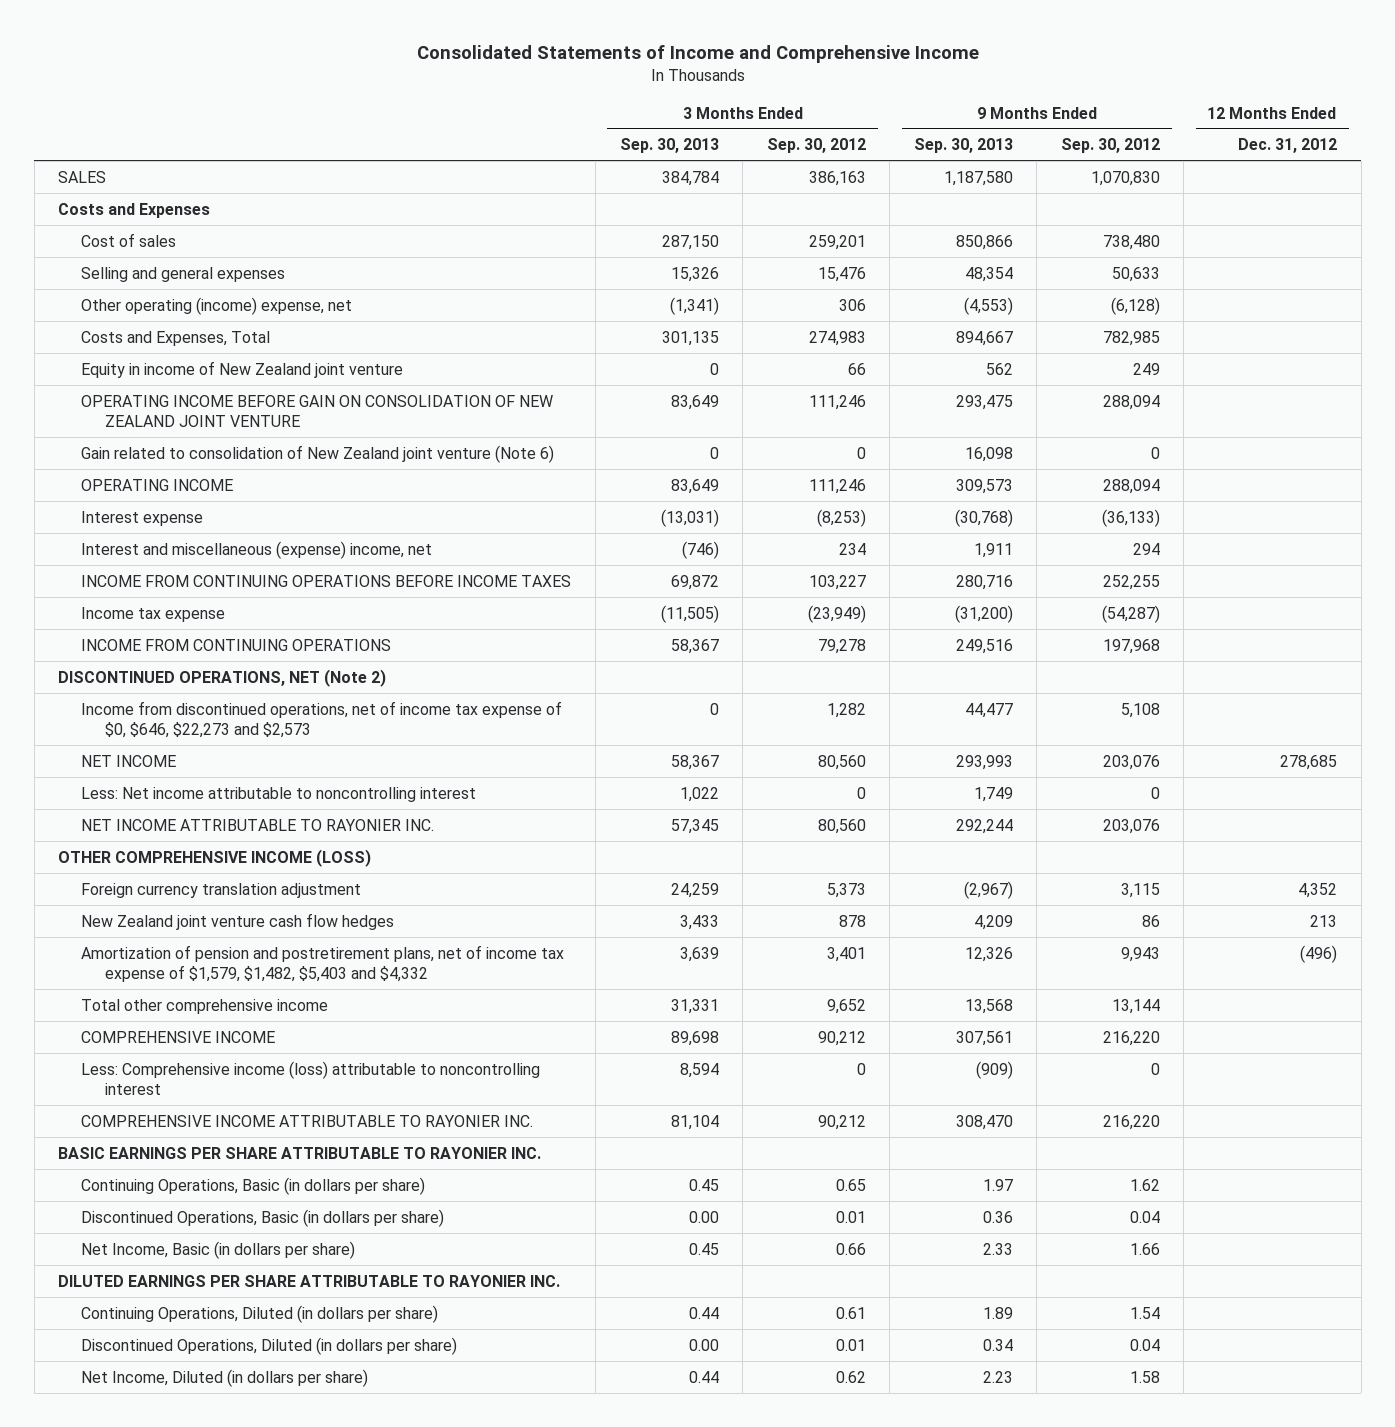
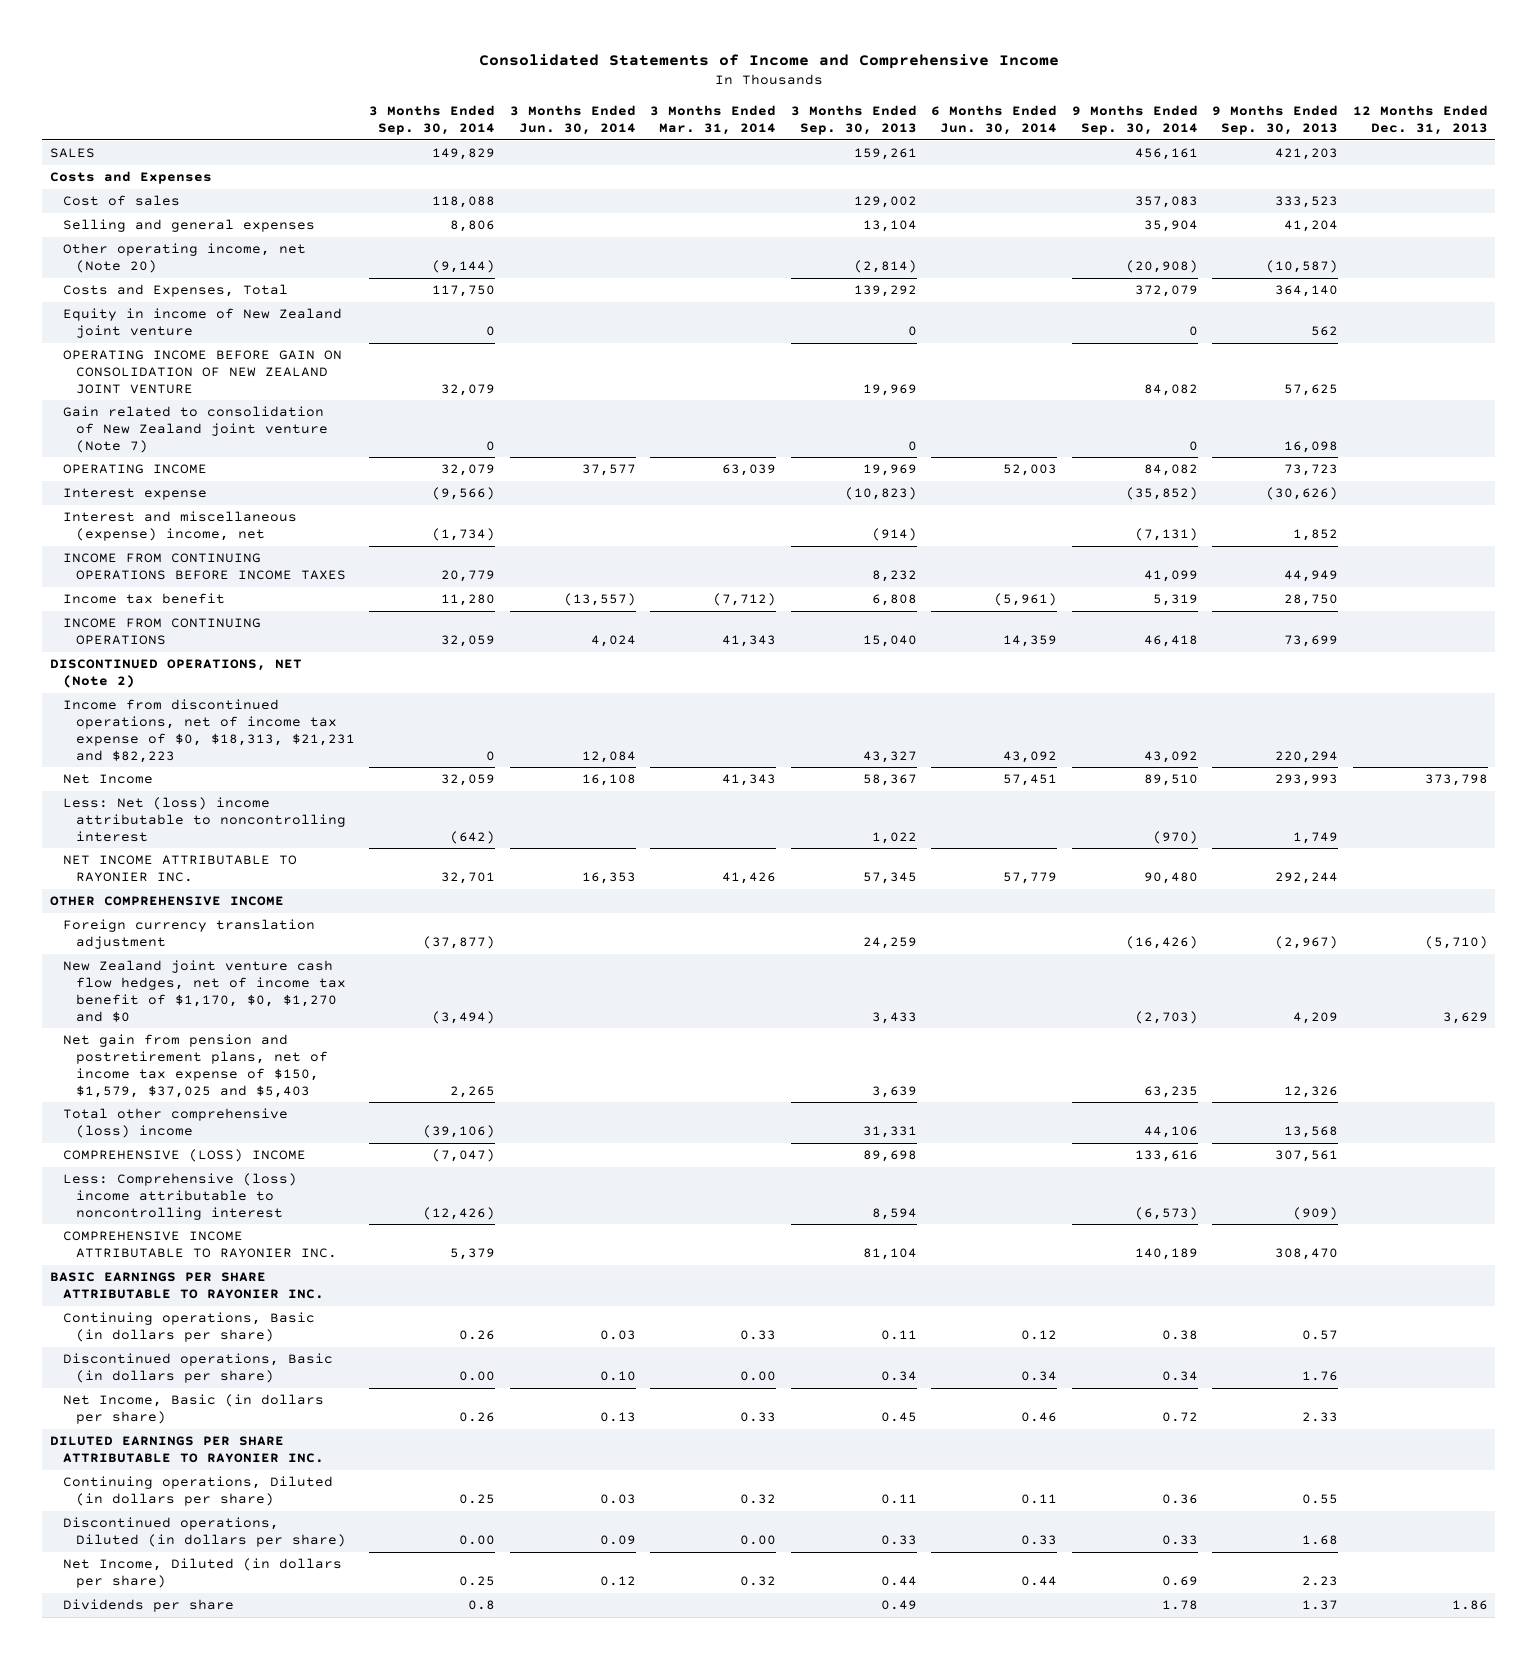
- | 3 Months Ended Sep. 30, 2013 | 3 Months Ended Sep. 30, 2012 | 9 Months Ended Sep. 30, 2013 | 9 Months Ended Sep. 30, 2012 | 12 Months Ended Dec. 31, 2012
+ | 3 Months Ended Sep. 30, 2014 | 3 Months Ended Jun. 30, 2014 | 3 Months Ended Mar. 31, 2014 | 3 Months Ended Sep. 30, 2013 | 6 Months Ended Jun. 30, 2014 | 9 Months Ended Sep. 30, 2014 | 9 Months Ended Sep. 30, 2013 | 12 Months Ended Dec. 31, 2013
- SALES | 384,784 | 386,163 | 1,187,580 | 1,070,830 |
+ SALES | 149,829 | | | 159,261 | | 456,161 | 421,203 |
- Cost of sales | 287,150 | 259,201 | 850,866 | 738,480 |
- Selling and general expenses | 15,326 | 15,476 | 48,354 | 50,633 |
- Other operating (income) expense, net | (1,341) | 306 | (4,553) | (6,128) |
- Costs and Expenses, Total | 301,135 | 274,983 | 894,667 | 782,985 |
+ Cost of sales | 118,088 | | | 129,002 | | 357,083 | 333,523 |
+ Selling and general expenses | 8,806 | | | 13,104 | | 35,904 | 41,204 |
+ Other operating income, net (Note 20) | (9,144) | | | (2,814) | | (20,908) | (10,587) |
+ Costs and Expenses, Total | 117,750 | | | 139,292 | | 372,079 | 364,140 |
- OPERATING INCOME BEFORE GAIN ON CONSOLIDATION OF NEW ZEALAND JOINT VENTURE | 83,649 | 111,246 | 293,475 | 288,094 |
- Gain related to consolidation of New Zealand joint venture (Note 6) | 0 | 0 | 16,098 | 0 |
- OPERATING INCOME | 83,649 | 111,246 | 309,573 | 288,094 |
- Interest expense | (13,031) | (8,253) | (30,768) | (36,133) |
- Interest and miscellaneous (expense) income, net | (746) | 234 | 1,911 | 294 |
- INCOME FROM CONTINUING OPERATIONS BEFORE INCOME TAXES | 69,872 | 103,227 | 280,716 | 252,255 |
- Income tax expense | (11,505) | (23,949) | (31,200) | (54,287) |
- INCOME FROM CONTINUING OPERATIONS | 58,367 | 79,278 | 249,516 | 197,968 |
+ OPERATING INCOME BEFORE GAIN ON CONSOLIDATION OF NEW ZEALAND JOINT VENTURE | 32,079 | | | 19,969 | | 84,082 | 57,625 |
+ Gain related to consolidation of New Zealand joint venture (Note 7) | 0 | | | 0 | | 0 | 16,098 |
+ OPERATING INCOME | 32,079 | 37,577 | 63,039 | 19,969 | 52,003 | 84,082 | 73,723 |
+ Interest expense | (9,566) | | | (10,823) | | (35,852) | (30,626) |
+ Interest and miscellaneous (expense) income, net | (1,734) | | | (914) | | (7,131) | 1,852 |
+ INCOME FROM CONTINUING OPERATIONS BEFORE INCOME TAXES | 20,779 | | | 8,232 | | 41,099 | 44,949 |
+ Income tax benefit | 11,280 | (13,557) | (7,712) | 6,808 | (5,961) | 5,319 | 28,750 |
+ INCOME FROM CONTINUING OPERATIONS | 32,059 | 4,024 | 41,343 | 15,040 | 14,359 | 46,418 | 73,699 |
- Income from discontinued operations, net of income tax expense of $0, $646, $22,273 and $2,573 | 0 | 1,282 | 44,477 | 5,108 |
- NET INCOME | 58,367 | 80,560 | 293,993 | 203,076 | 278,685
- Less: Net income attributable to noncontrolling interest | 1,022 | 0 | 1,749 | 0 |
+ Income from discontinued operations, net of income tax expense of $0, $18,313, $21,231 and $82,223 | 0 | 12,084 | | 43,327 | 43,092 | 43,092 | 220,294 |
+ Net Income | 32,059 | 16,108 | 41,343 | 58,367 | 57,451 | 89,510 | 293,993 | 373,798
+ Less: Net (loss) income attributable to noncontrolling interest | (642) | | | 1,022 | | (970) | 1,749 |
- OTHER COMPREHENSIVE INCOME (LOSS)
+ OTHER COMPREHENSIVE INCOME
- New Zealand joint venture cash flow hedges | 3,433 | 878 | 4,209 | 86 | 213
- Amortization of pension and postretirement plans, net of income tax expense of $1,579, $1,482, $5,403 and $4,332 | 3,639 | 3,401 | 12,326 | 9,943 | (496)
- Total other comprehensive income | 31,331 | 9,652 | 13,568 | 13,144 |
- COMPREHENSIVE INCOME | 89,698 | 90,212 | 307,561 | 216,220 |
- Less: Comprehensive income (loss) attributable to noncontrolling interest | 8,594 | 0 | (909) | 0 |
+ New Zealand joint venture cash flow hedges, net of income tax benefit of $1,170, $0, $1,270 and $0 | (3,494) | | | 3,433 | | (2,703) | 4,209 | 3,629
+ Net gain from pension and postretirement plans, net of income tax expense of $150, $1,579, $37,025 and $5,403 | 2,265 | | | 3,639 | | 63,235 | 12,326 |
+ Total other comprehensive (loss) income | (39,106) | | | 31,331 | | 44,106 | 13,568 |
+ COMPREHENSIVE (LOSS) INCOME | (7,047) | | | 89,698 | | 133,616 | 307,561 |
+ Less: Comprehensive (loss) income attributable to noncontrolling interest | (12,426) | | | 8,594 | | (6,573) | (909) |
- Continuing Operations, Basic (in dollars per share) | 0.45 | 0.65 | 1.97 | 1.62 |
- Discontinued Operations, Basic (in dollars per share) | 0.00 | 0.01 | 0.36 | 0.04 |
+ Continuing operations, Basic (in dollars per share) | 0.26 | 0.03 | 0.33 | 0.11 | 0.12 | 0.38 | 0.57 |
+ Discontinued operations, Basic (in dollars per share) | 0.00 | 0.10 | 0.00 | 0.34 | 0.34 | 0.34 | 1.76 |
- Continuing Operations, Diluted (in dollars per share) | 0.44 | 0.61 | 1.89 | 1.54 |
- Discontinued Operations, Diluted (in dollars per share) | 0.00 | 0.01 | 0.34 | 0.04 |
+ Continuing operations, Diluted (in dollars per share) | 0.25 | 0.03 | 0.32 | 0.11 | 0.11 | 0.36 | 0.55 |
+ Discontinued operations, Diluted (in dollars per share) | 0.00 | 0.09 | 0.00 | 0.33 | 0.33 | 0.33 | 1.68 |
+ Dividends per share | 0.8 | | | 0.49 | | 1.78 | 1.37 | 1.86

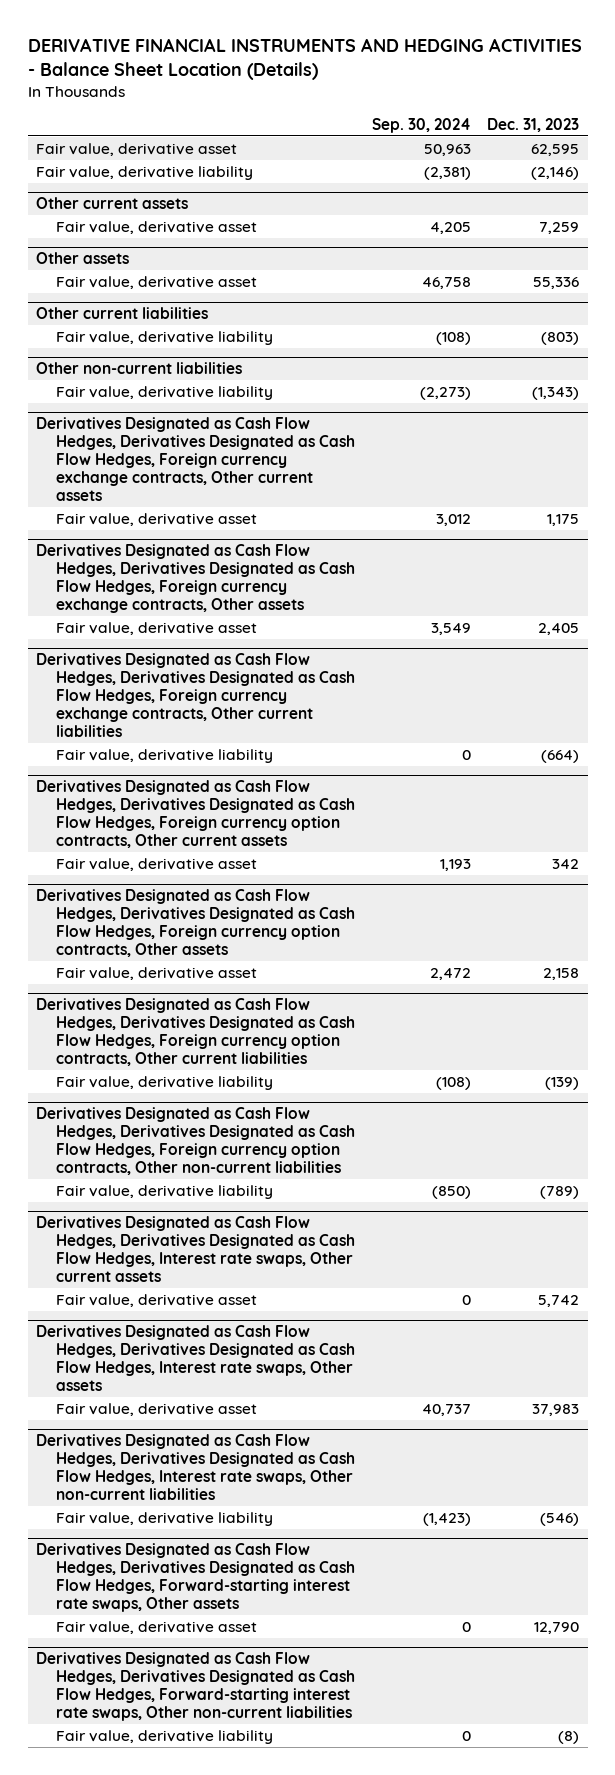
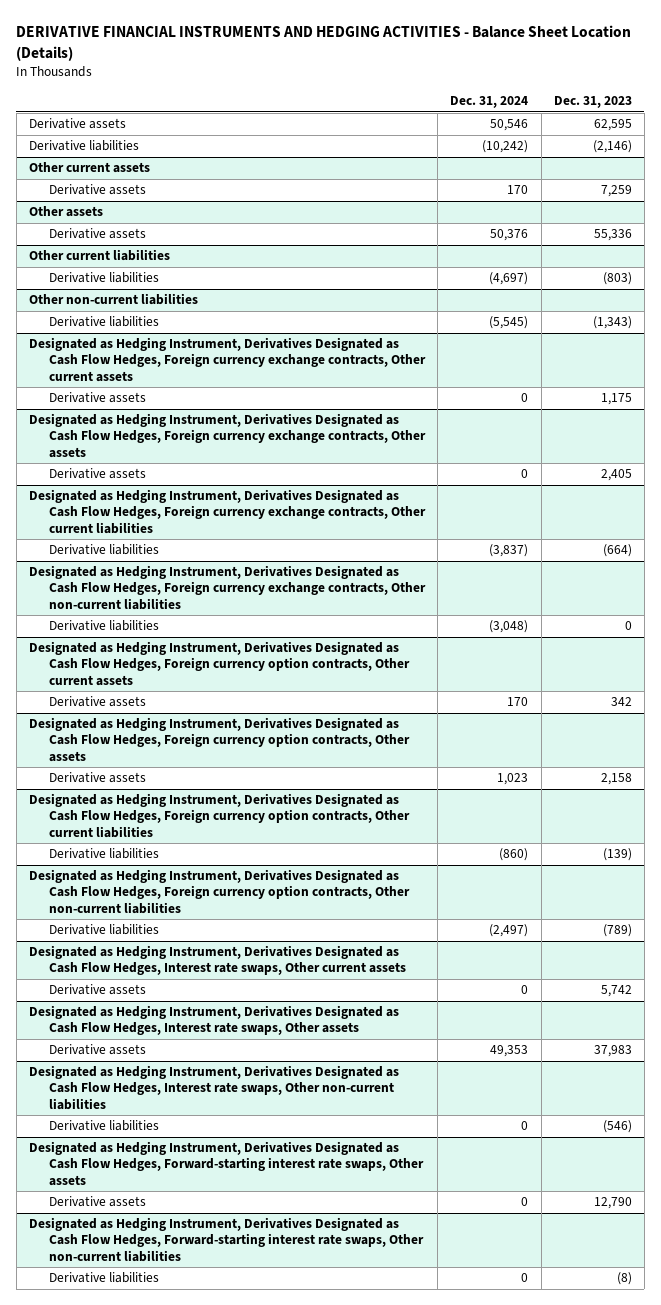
- | Sep. 30, 2024 | Dec. 31, 2023
+ | Dec. 31, 2024 | Dec. 31, 2023
- Fair value, derivative asset | 50,963 | 62,595
- Fair value, derivative liability | (2,381) | (2,146)
+ Derivative assets | 50,546 | 62,595
+ Derivative liabilities | (10,242) | (2,146)
@ Other current assets
- Fair value, derivative asset | 4,205 | 7,259
+ Derivative assets | 170 | 7,259
@ Other assets
- Fair value, derivative asset | 46,758 | 55,336
+ Derivative assets | 50,376 | 55,336
@ Other current liabilities
- Fair value, derivative liability | (108) | (803)
+ Derivative liabilities | (4,697) | (803)
@ Other non-current liabilities
- Fair value, derivative liability | (2,273) | (1,343)
- Derivatives Designated as Cash Flow Hedges, Derivatives Designated as Cash Flow Hedges, Foreign currency exchange contracts, Other current assets
- Fair value, derivative asset | 3,012 | 1,175
- Derivatives Designated as Cash Flow Hedges, Derivatives Designated as Cash Flow Hedges, Foreign currency exchange contracts, Other assets
- Fair value, derivative asset | 3,549 | 2,405
- Derivatives Designated as Cash Flow Hedges, Derivatives Designated as Cash Flow Hedges, Foreign currency exchange contracts, Other current liabilities
- Fair value, derivative liability | 0 | (664)
- Derivatives Designated as Cash Flow Hedges, Derivatives Designated as Cash Flow Hedges, Foreign currency option contracts, Other current assets
- Fair value, derivative asset | 1,193 | 342
- Derivatives Designated as Cash Flow Hedges, Derivatives Designated as Cash Flow Hedges, Foreign currency option contracts, Other assets
- Fair value, derivative asset | 2,472 | 2,158
- Derivatives Designated as Cash Flow Hedges, Derivatives Designated as Cash Flow Hedges, Foreign currency option contracts, Other current liabilities
- Fair value, derivative liability | (108) | (139)
- Derivatives Designated as Cash Flow Hedges, Derivatives Designated as Cash Flow Hedges, Foreign currency option contracts, Other non-current liabilities
- Fair value, derivative liability | (850) | (789)
- Derivatives Designated as Cash Flow Hedges, Derivatives Designated as Cash Flow Hedges, Interest rate swaps, Other current assets
- Fair value, derivative asset | 0 | 5,742
- Derivatives Designated as Cash Flow Hedges, Derivatives Designated as Cash Flow Hedges, Interest rate swaps, Other assets
- Fair value, derivative asset | 40,737 | 37,983
- Derivatives Designated as Cash Flow Hedges, Derivatives Designated as Cash Flow Hedges, Interest rate swaps, Other non-current liabilities
- Fair value, derivative liability | (1,423) | (546)
- Derivatives Designated as Cash Flow Hedges, Derivatives Designated as Cash Flow Hedges, Forward-starting interest rate swaps, Other assets
- Fair value, derivative asset | 0 | 12,790
- Derivatives Designated as Cash Flow Hedges, Derivatives Designated as Cash Flow Hedges, Forward-starting interest rate swaps, Other non-current liabilities
- Fair value, derivative liability | 0 | (8)
@ Other non-current liabilities
+ Derivative liabilities | (5,545) | (1,343)
+ Designated as Hedging Instrument, Derivatives Designated as Cash Flow Hedges, Foreign currency exchange contracts, Other current assets
+ Derivative assets | 0 | 1,175
+ Designated as Hedging Instrument, Derivatives Designated as Cash Flow Hedges, Foreign currency exchange contracts, Other assets
+ Derivative assets | 0 | 2,405
+ Designated as Hedging Instrument, Derivatives Designated as Cash Flow Hedges, Foreign currency exchange contracts, Other current liabilities
+ Derivative liabilities | (3,837) | (664)
+ Designated as Hedging Instrument, Derivatives Designated as Cash Flow Hedges, Foreign currency exchange contracts, Other non-current liabilities
+ Derivative liabilities | (3,048) | 0
+ Designated as Hedging Instrument, Derivatives Designated as Cash Flow Hedges, Foreign currency option contracts, Other current assets
+ Derivative assets | 170 | 342
+ Designated as Hedging Instrument, Derivatives Designated as Cash Flow Hedges, Foreign currency option contracts, Other assets
+ Derivative assets | 1,023 | 2,158
+ Designated as Hedging Instrument, Derivatives Designated as Cash Flow Hedges, Foreign currency option contracts, Other current liabilities
+ Derivative liabilities | (860) | (139)
+ Designated as Hedging Instrument, Derivatives Designated as Cash Flow Hedges, Foreign currency option contracts, Other non-current liabilities
+ Derivative liabilities | (2,497) | (789)
+ Designated as Hedging Instrument, Derivatives Designated as Cash Flow Hedges, Interest rate swaps, Other current assets
+ Derivative assets | 0 | 5,742
+ Designated as Hedging Instrument, Derivatives Designated as Cash Flow Hedges, Interest rate swaps, Other assets
+ Derivative assets | 49,353 | 37,983
+ Designated as Hedging Instrument, Derivatives Designated as Cash Flow Hedges, Interest rate swaps, Other non-current liabilities
+ Derivative liabilities | 0 | (546)
+ Designated as Hedging Instrument, Derivatives Designated as Cash Flow Hedges, Forward-starting interest rate swaps, Other assets
+ Derivative assets | 0 | 12,790
+ Designated as Hedging Instrument, Derivatives Designated as Cash Flow Hedges, Forward-starting interest rate swaps, Other non-current liabilities
+ Derivative liabilities | 0 | (8)

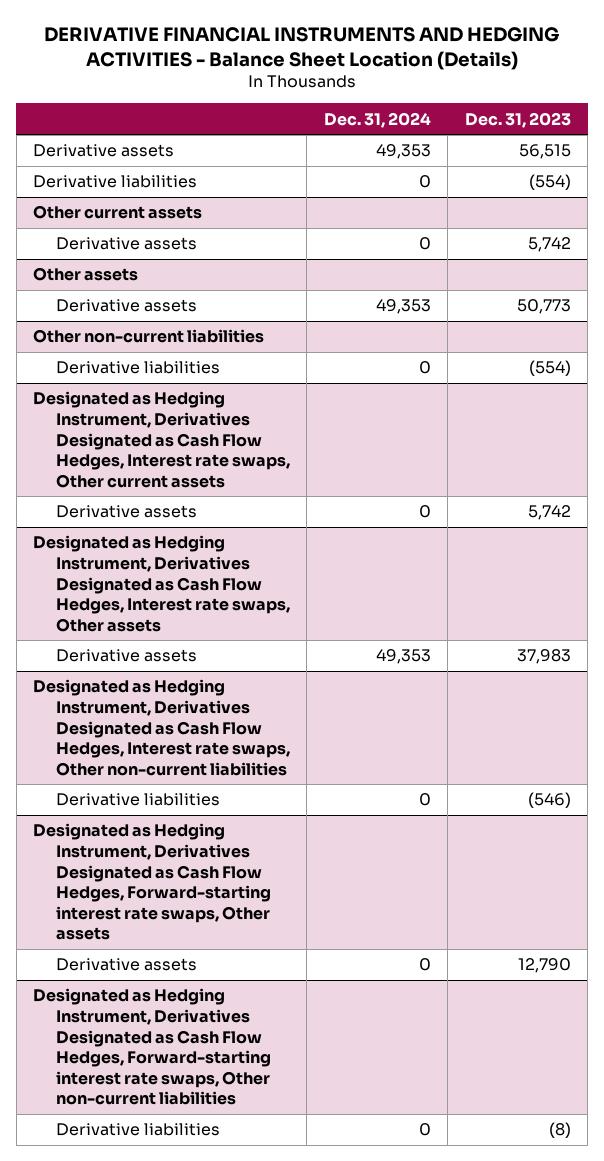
- Derivative assets | 50,546 | 62,595
- Derivative liabilities | (10,242) | (2,146)
+ Derivative assets | 49,353 | 56,515
+ Derivative liabilities | 0 | (554)
@ Other current assets
- Derivative assets | 170 | 7,259
+ Derivative assets | 0 | 5,742
@ Other assets
- Derivative assets | 50,376 | 55,336
- Other current liabilities
- Derivative liabilities | (4,697) | (803)
@ Other assets
+ Derivative assets | 49,353 | 50,773
@ Other non-current liabilities
- Derivative liabilities | (5,545) | (1,343)
- Designated as Hedging Instrument, Derivatives Designated as Cash Flow Hedges, Foreign currency exchange contracts, Other current assets
- Derivative assets | 0 | 1,175
- Designated as Hedging Instrument, Derivatives Designated as Cash Flow Hedges, Foreign currency exchange contracts, Other assets
- Derivative assets | 0 | 2,405
- Designated as Hedging Instrument, Derivatives Designated as Cash Flow Hedges, Foreign currency exchange contracts, Other current liabilities
- Derivative liabilities | (3,837) | (664)
- Designated as Hedging Instrument, Derivatives Designated as Cash Flow Hedges, Foreign currency exchange contracts, Other non-current liabilities
- Derivative liabilities | (3,048) | 0
- Designated as Hedging Instrument, Derivatives Designated as Cash Flow Hedges, Foreign currency option contracts, Other current assets
- Derivative assets | 170 | 342
- Designated as Hedging Instrument, Derivatives Designated as Cash Flow Hedges, Foreign currency option contracts, Other assets
- Derivative assets | 1,023 | 2,158
- Designated as Hedging Instrument, Derivatives Designated as Cash Flow Hedges, Foreign currency option contracts, Other current liabilities
- Derivative liabilities | (860) | (139)
- Designated as Hedging Instrument, Derivatives Designated as Cash Flow Hedges, Foreign currency option contracts, Other non-current liabilities
- Derivative liabilities | (2,497) | (789)
@ Other non-current liabilities
+ Derivative liabilities | 0 | (554)

